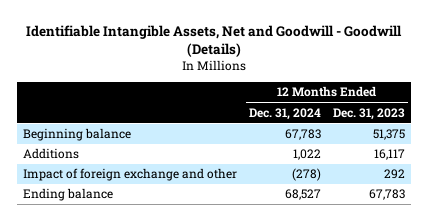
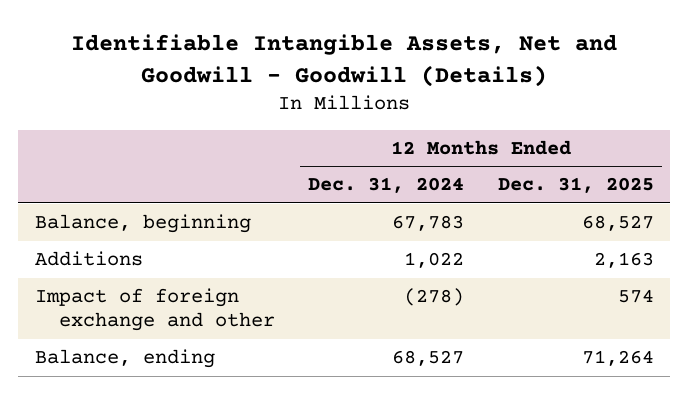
- | 12 Months Ended Dec. 31, 2024 | 12 Months Ended Dec. 31, 2023
+ | 12 Months Ended Dec. 31, 2024 | 12 Months Ended Dec. 31, 2025
- Beginning balance | 67,783 | 51,375
+ Balance, beginning | 67,783 | 68,527
- Ending balance | 68,527 | 67,783
+ Balance, ending | 68,527 | 71,264

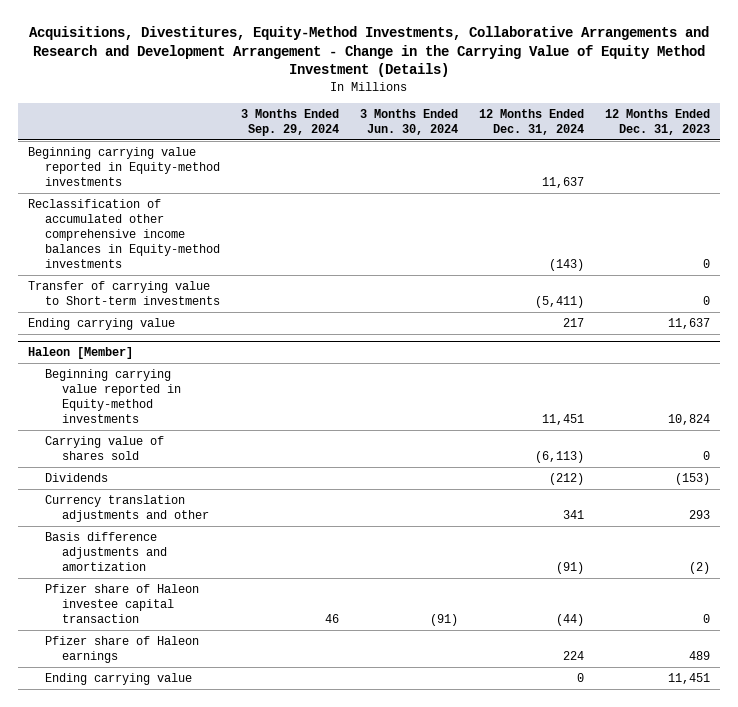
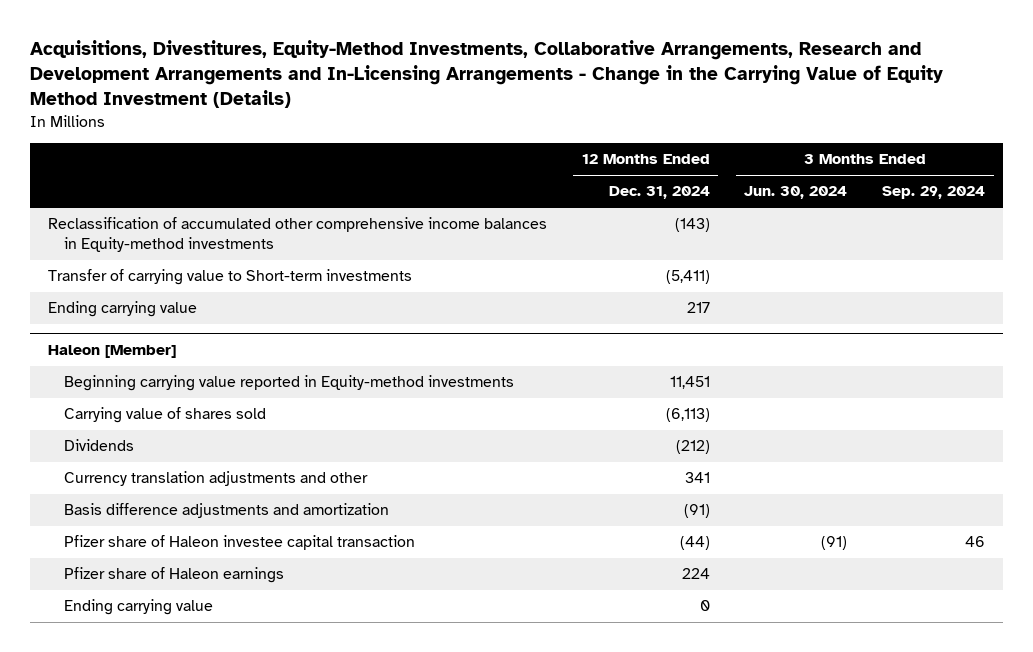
- Acquisitions, Divestitures, Equity-Method Investments, Collaborative Arrangements and Research and Development Arrangement - Change in the Carrying Value of Equity Method Investment (Details)
+ Acquisitions, Divestitures, Equity-Method Investments, Collaborative Arrangements, Research and Development Arrangements and In-Licensing Arrangements - Change in the Carrying Value of Equity Method Investment (Details)
- | 3 Months Ended Sep. 29, 2024 | 3 Months Ended Jun. 30, 2024 | 12 Months Ended Dec. 31, 2024 | 12 Months Ended Dec. 31, 2023
+ | 12 Months Ended Dec. 31, 2024 | 3 Months Ended Jun. 30, 2024 | 3 Months Ended Sep. 29, 2024
- Beginning carrying value reported in Equity-method investments | | | 11,637 |

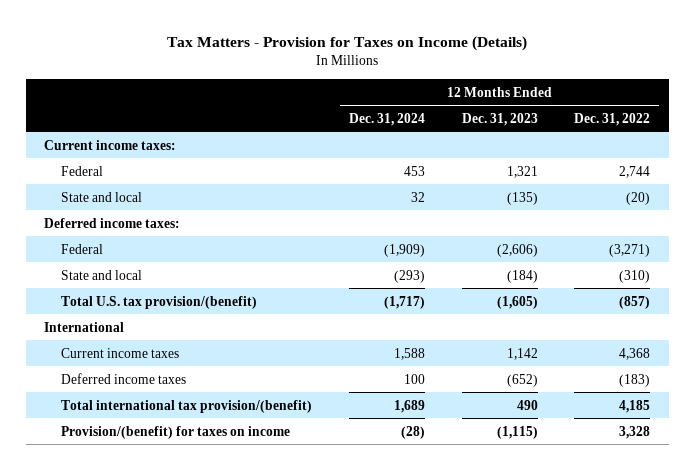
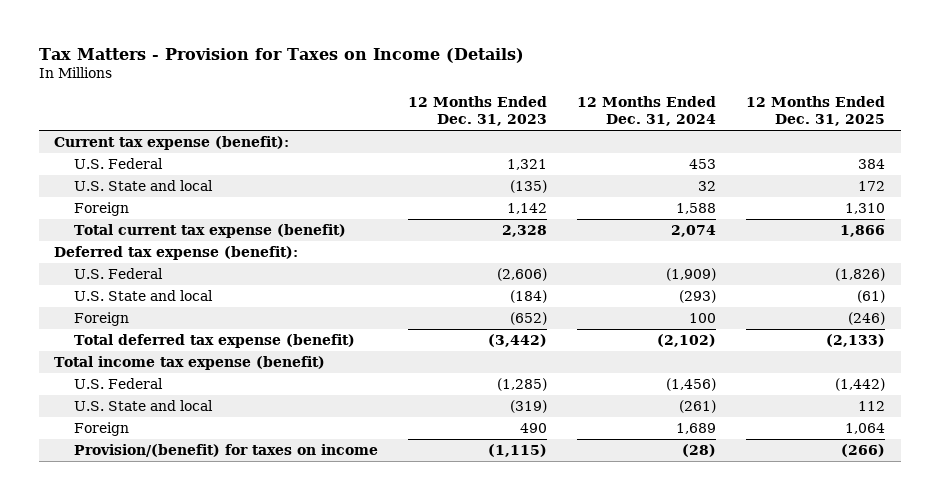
- | 12 Months Ended Dec. 31, 2024 | 12 Months Ended Dec. 31, 2023 | 12 Months Ended Dec. 31, 2022
+ | 12 Months Ended Dec. 31, 2023 | 12 Months Ended Dec. 31, 2024 | 12 Months Ended Dec. 31, 2025
- Current income taxes:
- Federal | 453 | 1,321 | 2,744
- State and local | 32 | (135) | (20)
- Deferred income taxes:
- Federal | (1,909) | (2,606) | (3,271)
- State and local | (293) | (184) | (310)
- Total U.S. tax provision/(benefit) | (1,717) | (1,605) | (857)
- International
- Current income taxes | 1,588 | 1,142 | 4,368
- Deferred income taxes | 100 | (652) | (183)
- Total international tax provision/(benefit) | 1,689 | 490 | 4,185
+ Current tax expense (benefit):
+ U.S. Federal | 1,321 | 453 | 384
+ U.S. State and local | (135) | 32 | 172
+ Foreign | 1,142 | 1,588 | 1,310
+ Total current tax expense (benefit) | 2,328 | 2,074 | 1,866
+ Deferred tax expense (benefit):
+ U.S. Federal | (2,606) | (1,909) | (1,826)
+ U.S. State and local | (184) | (293) | (61)
+ Foreign | (652) | 100 | (246)
+ Total deferred tax expense (benefit) | (3,442) | (2,102) | (2,133)
+ Total income tax expense (benefit)
+ U.S. Federal | (1,285) | (1,456) | (1,442)
+ U.S. State and local | (319) | (261) | 112
+ Foreign | 490 | 1,689 | 1,064

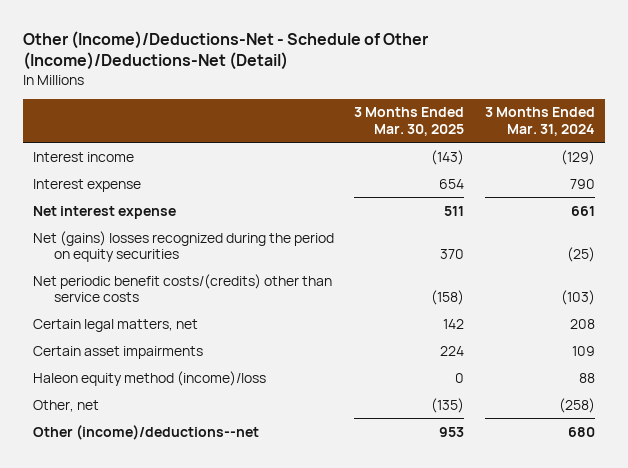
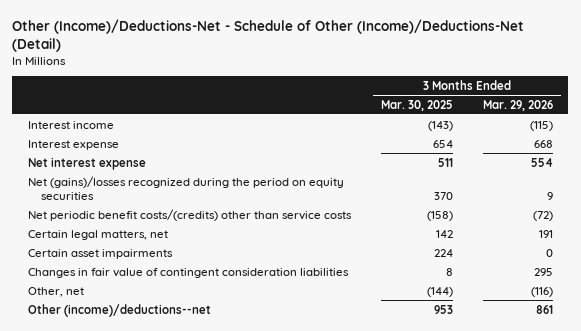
- | 3 Months Ended Mar. 30, 2025 | 3 Months Ended Mar. 31, 2024
+ | 3 Months Ended Mar. 30, 2025 | 3 Months Ended Mar. 29, 2026
- Net (gains) losses recognized during the period on equity securities | 370 | (25)
+ Net (gains)/losses recognized during the period on equity securities | 370 | 9
- Haleon equity method (income)/loss | 0 | 88
- Other, net | (135) | (258)
+ Changes in fair value of contingent consideration liabilities | 8 | 295
+ Other, net | (144) | (116)

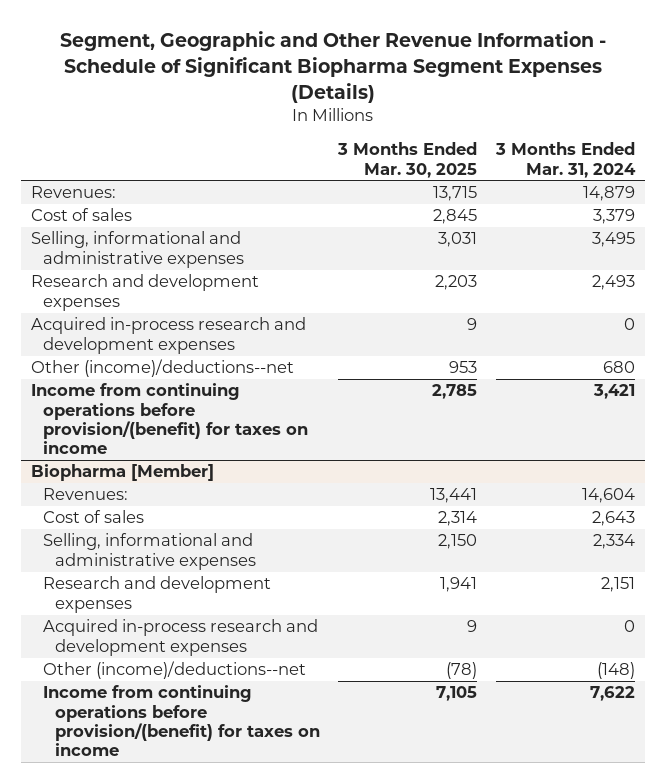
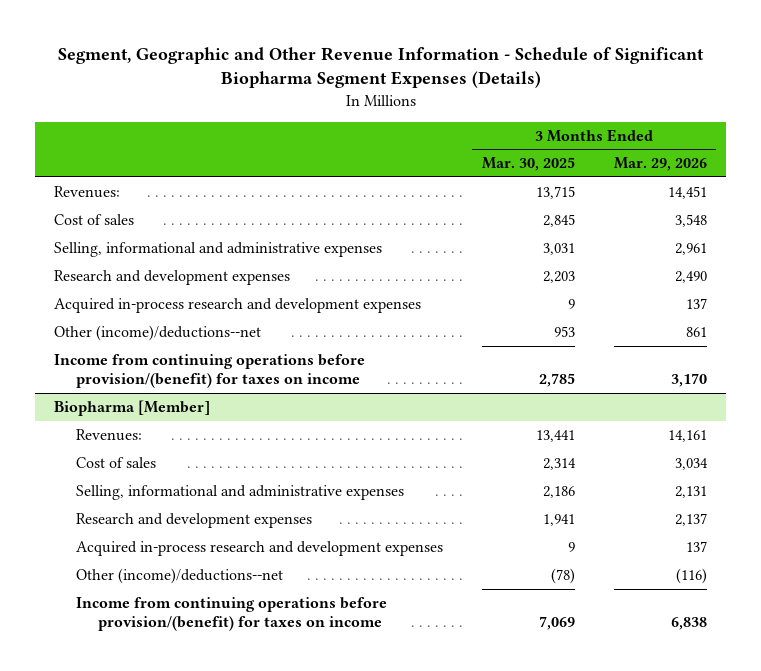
- | 3 Months Ended Mar. 30, 2025 | 3 Months Ended Mar. 31, 2024
+ | 3 Months Ended Mar. 30, 2025 | 3 Months Ended Mar. 29, 2026
@ Biopharma [Member]
- Selling, informational and administrative expenses | 2,150 | 2,334
+ Selling, informational and administrative expenses | 2,186 | 2,131
- Income from continuing operations before provision/(benefit) for taxes on income | 7,105 | 7,622
+ Income from continuing operations before provision/(benefit) for taxes on income | 7,069 | 6,838

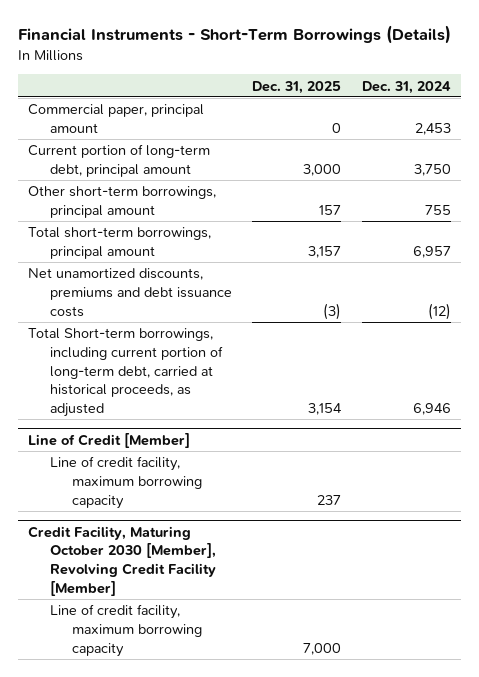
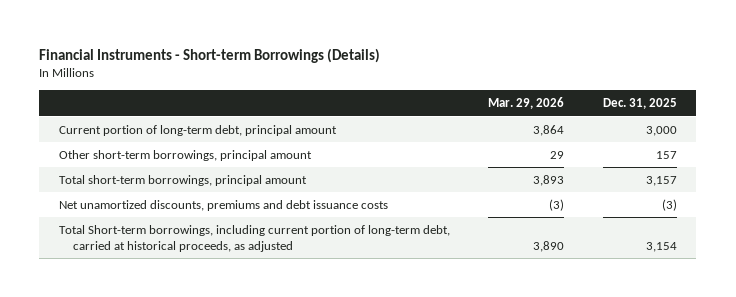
- Financial Instruments - Short-Term Borrowings (Details)
+ Financial Instruments - Short-term Borrowings (Details)
- | Dec. 31, 2025 | Dec. 31, 2024
+ | Mar. 29, 2026 | Dec. 31, 2025
- Commercial paper, principal amount | 0 | 2,453
- Line of Credit [Member]
- Line of credit facility, maximum borrowing capacity | 237 |
- Credit Facility, Maturing October 2030 [Member], Revolving Credit Facility [Member]
- Line of credit facility, maximum borrowing capacity | 7,000 |

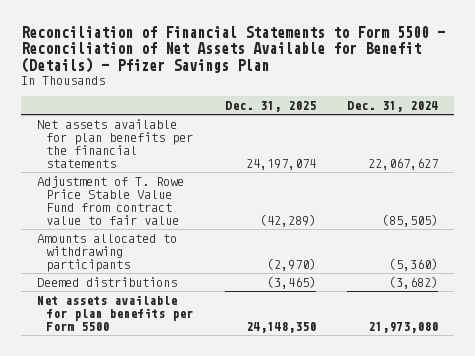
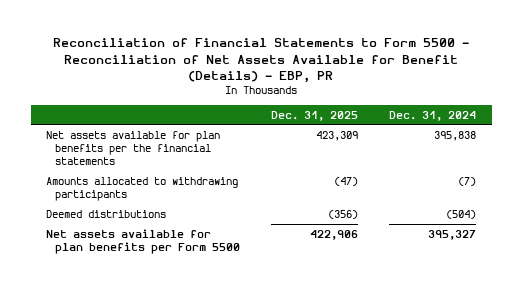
- Reconciliation of Financial Statements to Form 5500 - Reconciliation of Net Assets Available for Benefit (Details) - Pfizer Savings Plan
+ Reconciliation of Financial Statements to Form 5500 - Reconciliation of Net Assets Available for Benefit (Details) - EBP, PR
- Net assets available for plan benefits per the financial statements | 24,197,074 | 22,067,627
- Adjustment of T. Rowe Price Stable Value Fund from contract value to fair value | (42,289) | (85,505)
- Amounts allocated to withdrawing participants | (2,970) | (5,360)
- Deemed distributions | (3,465) | (3,682)
- Net assets available for plan benefits per Form 5500 | 24,148,350 | 21,973,080
+ Net assets available for plan benefits per the financial statements | 423,309 | 395,838
+ Amounts allocated to withdrawing participants | (47) | (7)
+ Deemed distributions | (356) | (504)
+ Net assets available for plan benefits per Form 5500 | 422,906 | 395,327

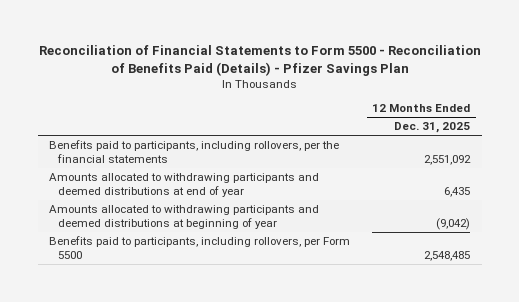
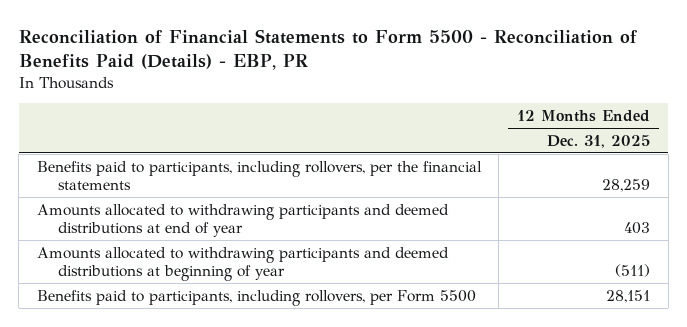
- Reconciliation of Financial Statements to Form 5500 - Reconciliation of Benefits Paid (Details) - Pfizer Savings Plan
+ Reconciliation of Financial Statements to Form 5500 - Reconciliation of Benefits Paid (Details) - EBP, PR
- Benefits paid to participants, including rollovers, per the financial statements | 2,551,092
- Amounts allocated to withdrawing participants and deemed distributions at end of year | 6,435
- Amounts allocated to withdrawing participants and deemed distributions at beginning of year | (9,042)
- Benefits paid to participants, including rollovers, per Form 5500 | 2,548,485
+ Benefits paid to participants, including rollovers, per the financial statements | 28,259
+ Amounts allocated to withdrawing participants and deemed distributions at end of year | 403
+ Amounts allocated to withdrawing participants and deemed distributions at beginning of year | (511)
+ Benefits paid to participants, including rollovers, per Form 5500 | 28,151

